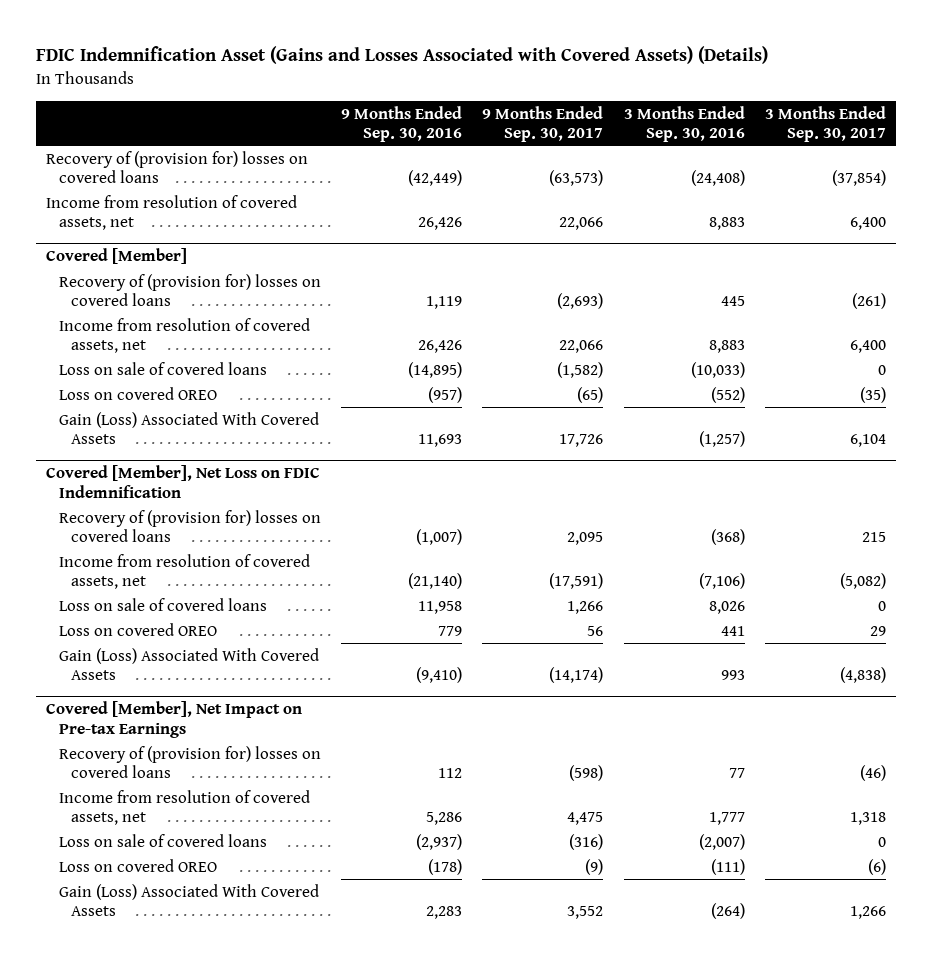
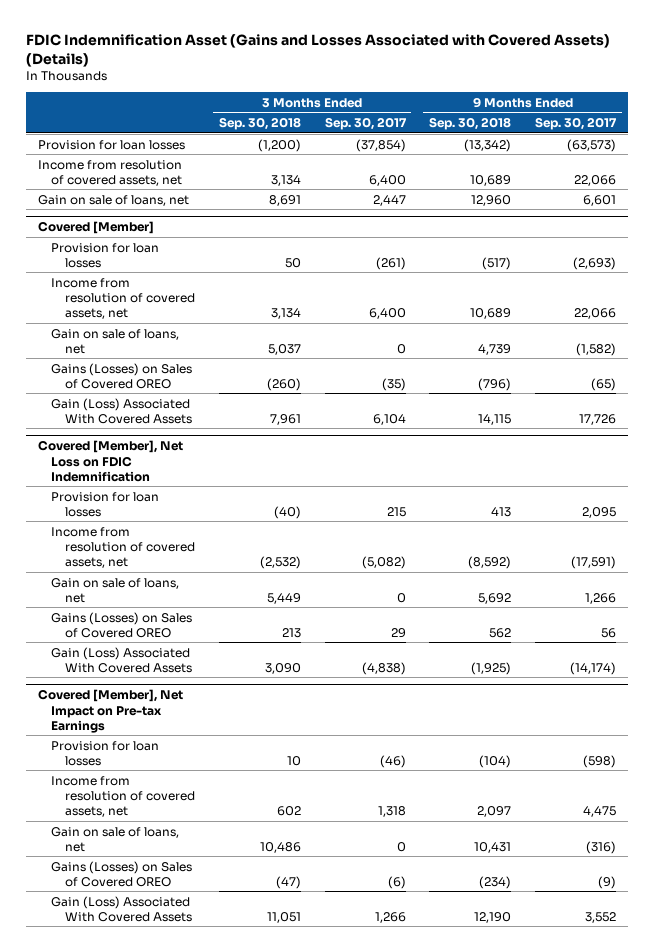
- | 9 Months Ended Sep. 30, 2016 | 9 Months Ended Sep. 30, 2017 | 3 Months Ended Sep. 30, 2016 | 3 Months Ended Sep. 30, 2017
+ | 3 Months Ended Sep. 30, 2018 | 3 Months Ended Sep. 30, 2017 | 9 Months Ended Sep. 30, 2018 | 9 Months Ended Sep. 30, 2017
- Recovery of (provision for) losses on covered loans | (42,449) | (63,573) | (24,408) | (37,854)
+ Provision for loan losses | (1,200) | (37,854) | (13,342) | (63,573)
+ Gain on sale of loans, net | 8,691 | 2,447 | 12,960 | 6,601
@ Covered [Member]
- Recovery of (provision for) losses on covered loans | 1,119 | (2,693) | 445 | (261)
+ Provision for loan losses | 50 | (261) | (517) | (2,693)
- Loss on sale of covered loans | (14,895) | (1,582) | (10,033) | 0
- Loss on covered OREO | (957) | (65) | (552) | (35)
+ Gain on sale of loans, net | 5,037 | 0 | 4,739 | (1,582)
+ Gains (Losses) on Sales of Covered OREO | (260) | (35) | (796) | (65)
@ Covered [Member], Net Loss on FDIC Indemnification
- Recovery of (provision for) losses on covered loans | (1,007) | 2,095 | (368) | 215
+ Provision for loan losses | (40) | 215 | 413 | 2,095
- Loss on sale of covered loans | 11,958 | 1,266 | 8,026 | 0
- Loss on covered OREO | 779 | 56 | 441 | 29
+ Gain on sale of loans, net | 5,449 | 0 | 5,692 | 1,266
+ Gains (Losses) on Sales of Covered OREO | 213 | 29 | 562 | 56
@ Covered [Member], Net Impact on Pre-tax Earnings
- Recovery of (provision for) losses on covered loans | 112 | (598) | 77 | (46)
+ Provision for loan losses | 10 | (46) | (104) | (598)
- Loss on sale of covered loans | (2,937) | (316) | (2,007) | 0
- Loss on covered OREO | (178) | (9) | (111) | (6)
+ Gain on sale of loans, net | 10,486 | 0 | 10,431 | (316)
+ Gains (Losses) on Sales of Covered OREO | (47) | (6) | (234) | (9)

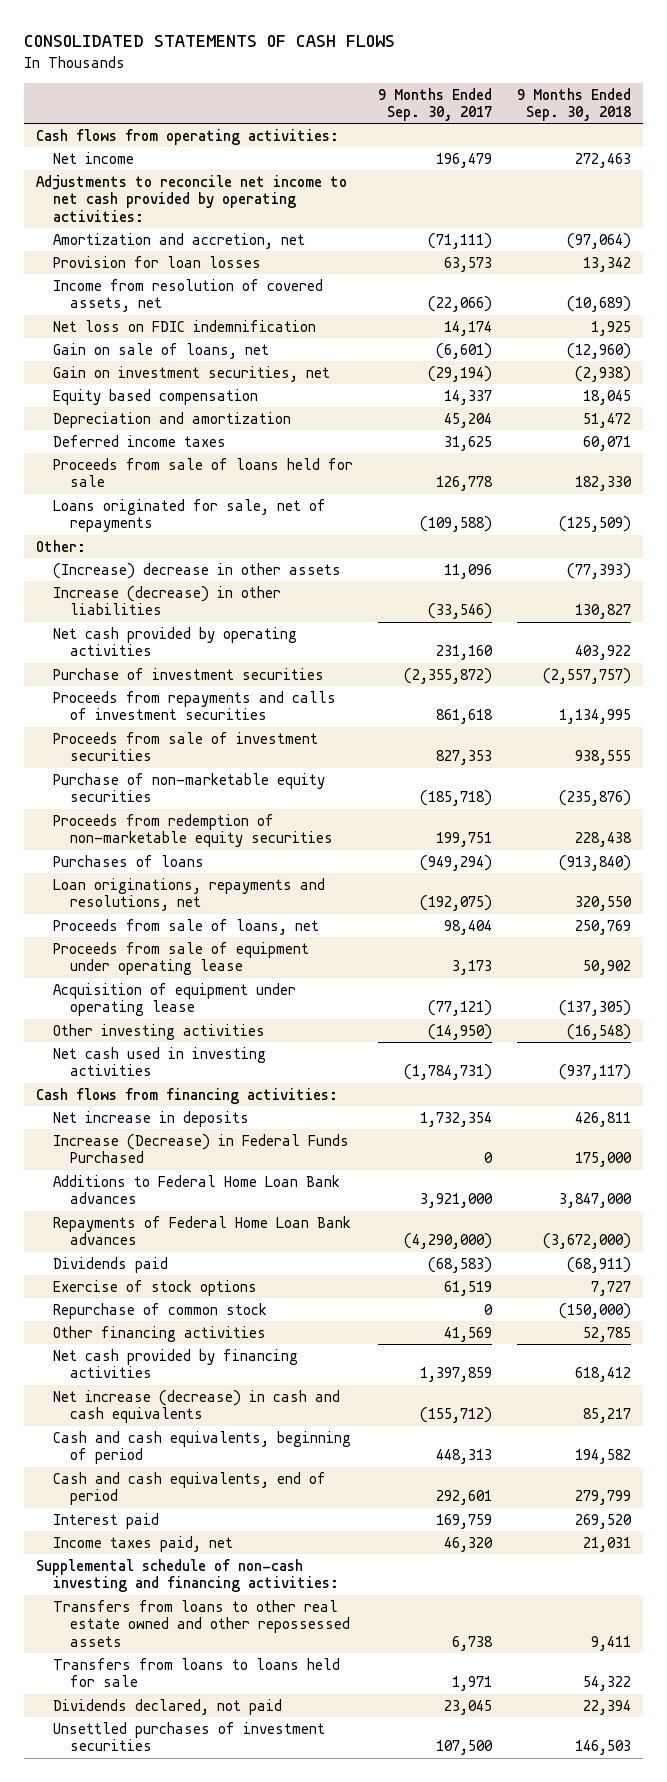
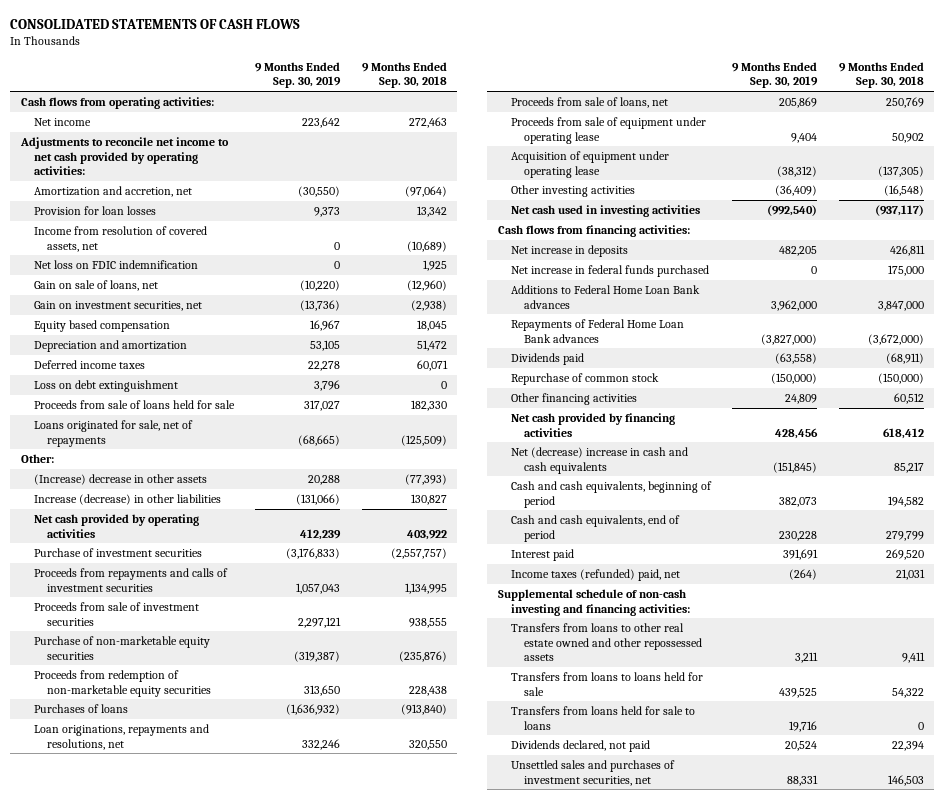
- | 9 Months Ended Sep. 30, 2017 | 9 Months Ended Sep. 30, 2018
+ | 9 Months Ended Sep. 30, 2019 | 9 Months Ended Sep. 30, 2018
+ Loss on debt extinguishment | 3,796 | 0
- Increase (Decrease) in Federal Funds Purchased | 0 | 175,000
+ Net increase in federal funds purchased | 0 | 175,000
- Exercise of stock options | 61,519 | 7,727
- Other financing activities | 41,569 | 52,785
+ Other financing activities | 24,809 | 60,512
- Net increase (decrease) in cash and cash equivalents | (155,712) | 85,217
+ Net (decrease) increase in cash and cash equivalents | (151,845) | 85,217
- Income taxes paid, net | 46,320 | 21,031
+ Income taxes (refunded) paid, net | (264) | 21,031
+ Transfers from loans held for sale to loans | 19,716 | 0
- Unsettled purchases of investment securities | 107,500 | 146,503
+ Unsettled sales and purchases of investment securities, net | 88,331 | 146,503

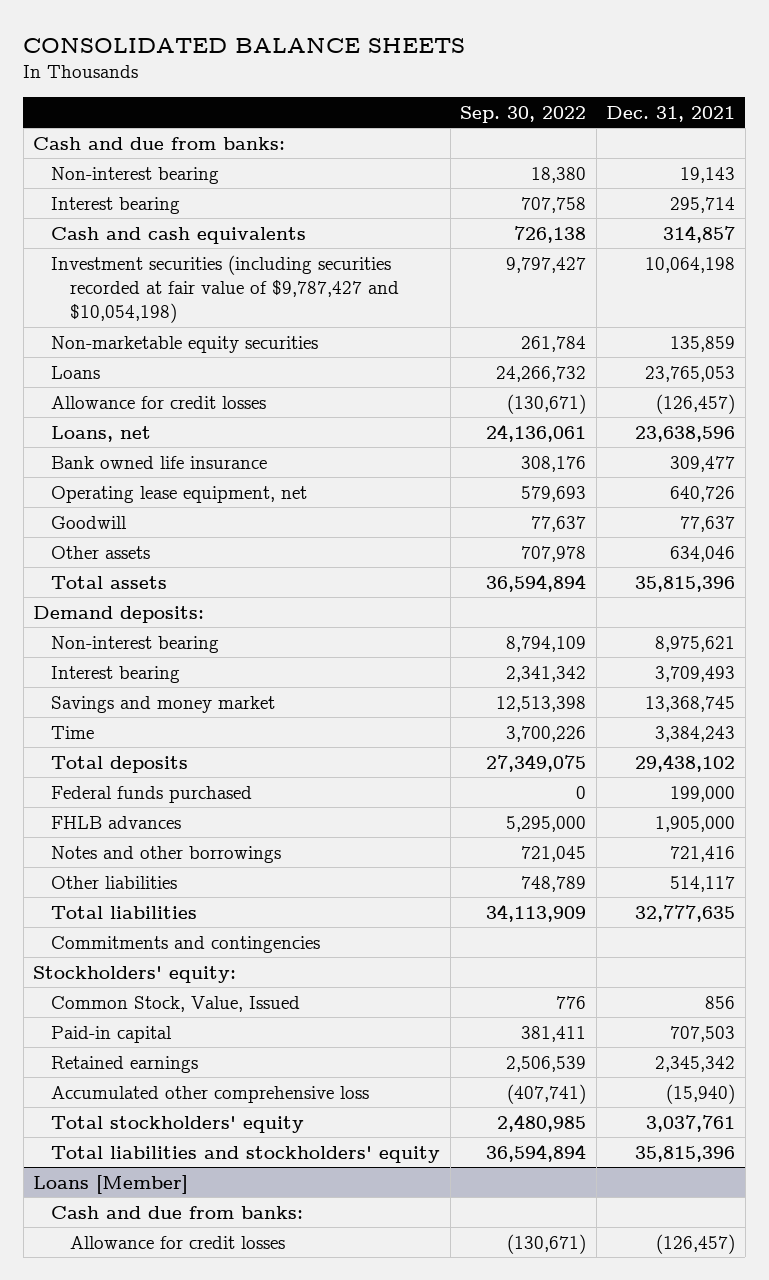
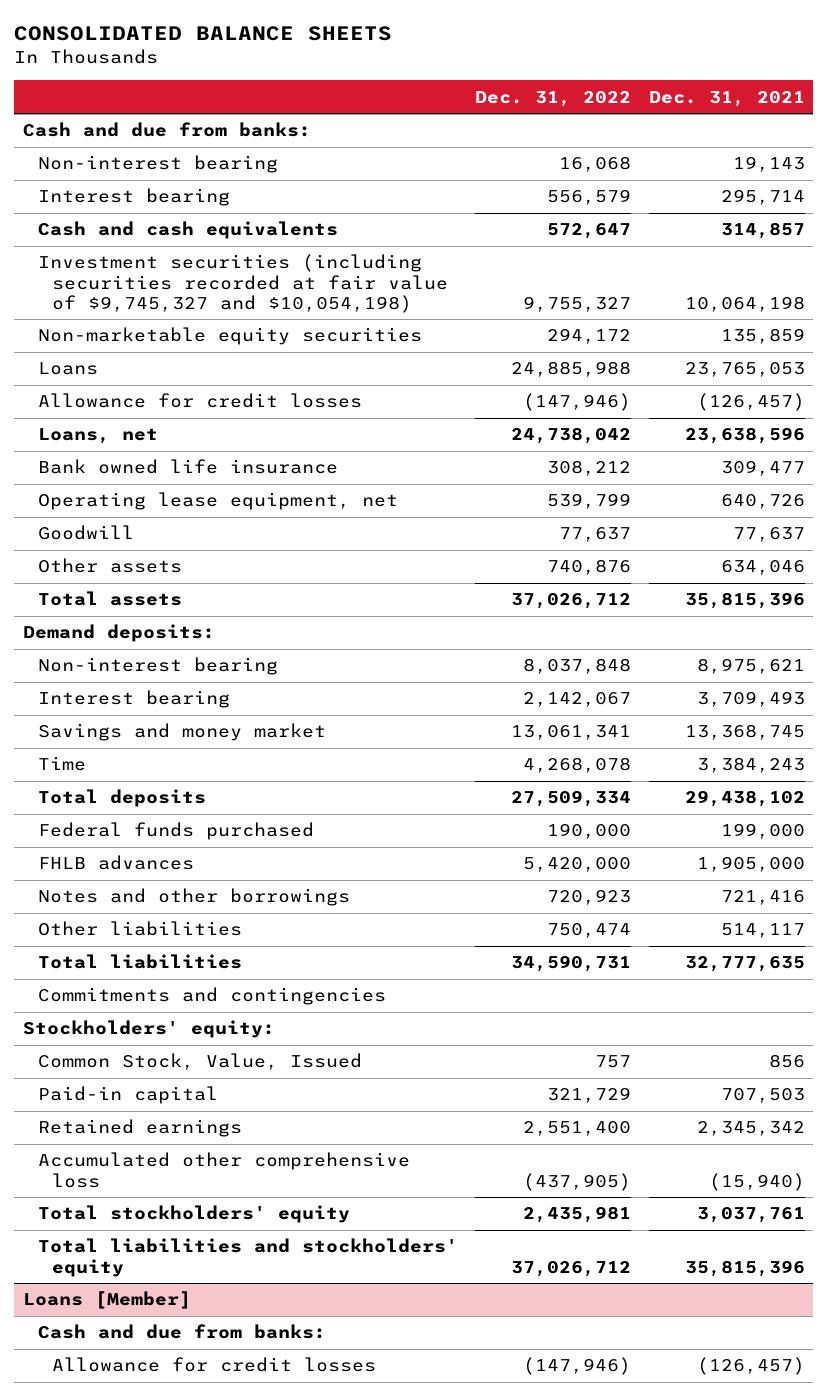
- | Sep. 30, 2022 | Dec. 31, 2021
+ | Dec. 31, 2022 | Dec. 31, 2021
- Investment securities (including securities recorded at fair value of $9,787,427 and $10,054,198) | 9,797,427 | 10,064,198
+ Investment securities (including securities recorded at fair value of $9,745,327 and $10,054,198) | 9,755,327 | 10,064,198

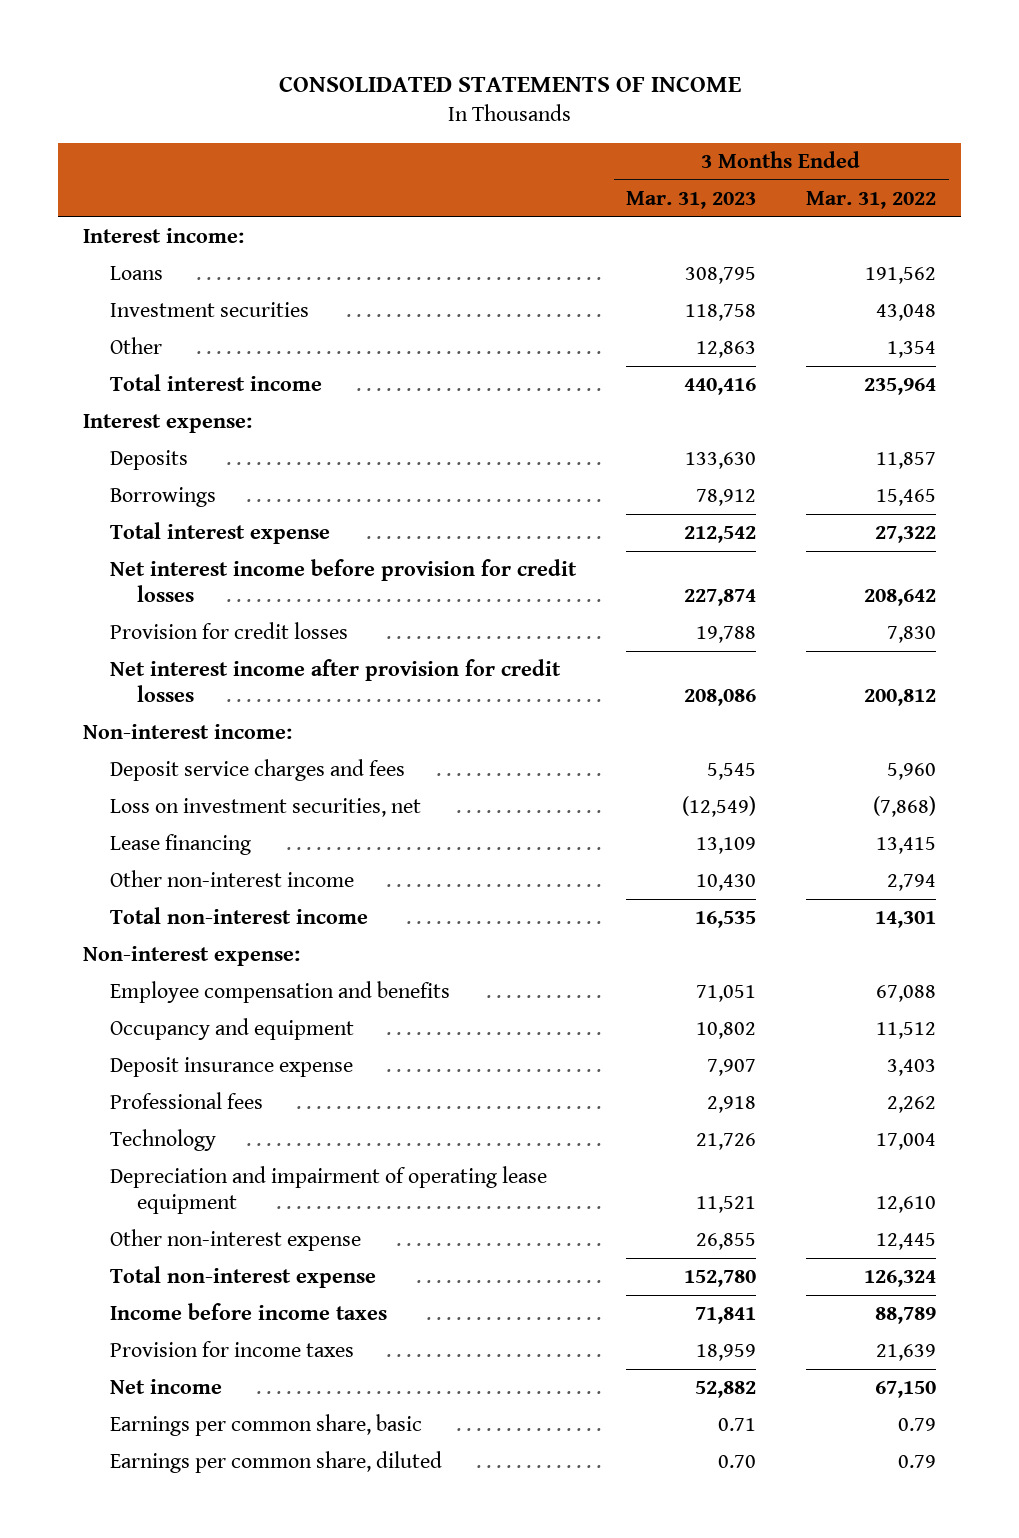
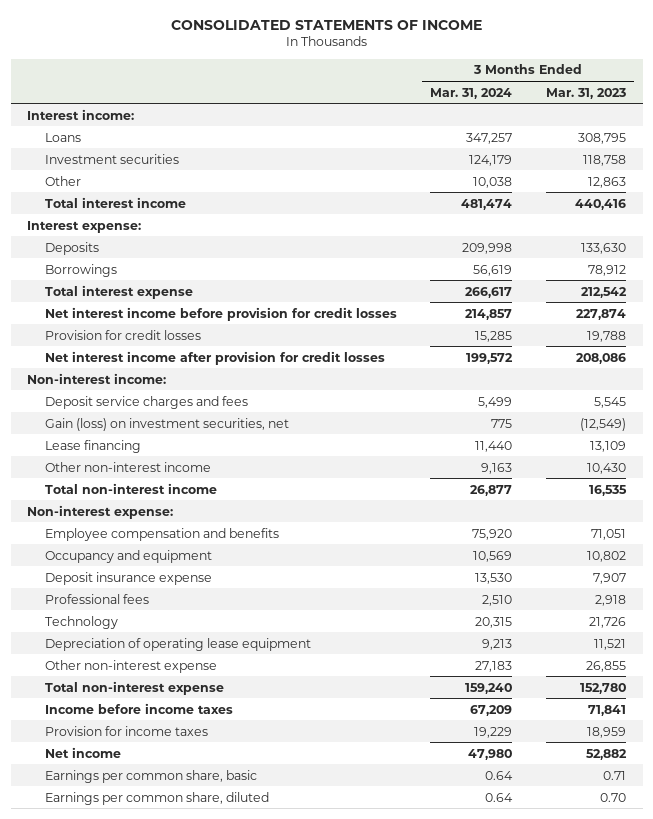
- | 3 Months Ended Mar. 31, 2023 | 3 Months Ended Mar. 31, 2022
+ | 3 Months Ended Mar. 31, 2024 | 3 Months Ended Mar. 31, 2023
- Loss on investment securities, net | (12,549) | (7,868)
+ Gain (loss) on investment securities, net | 775 | (12,549)
- Depreciation and impairment of operating lease equipment | 11,521 | 12,610
+ Depreciation of operating lease equipment | 9,213 | 11,521

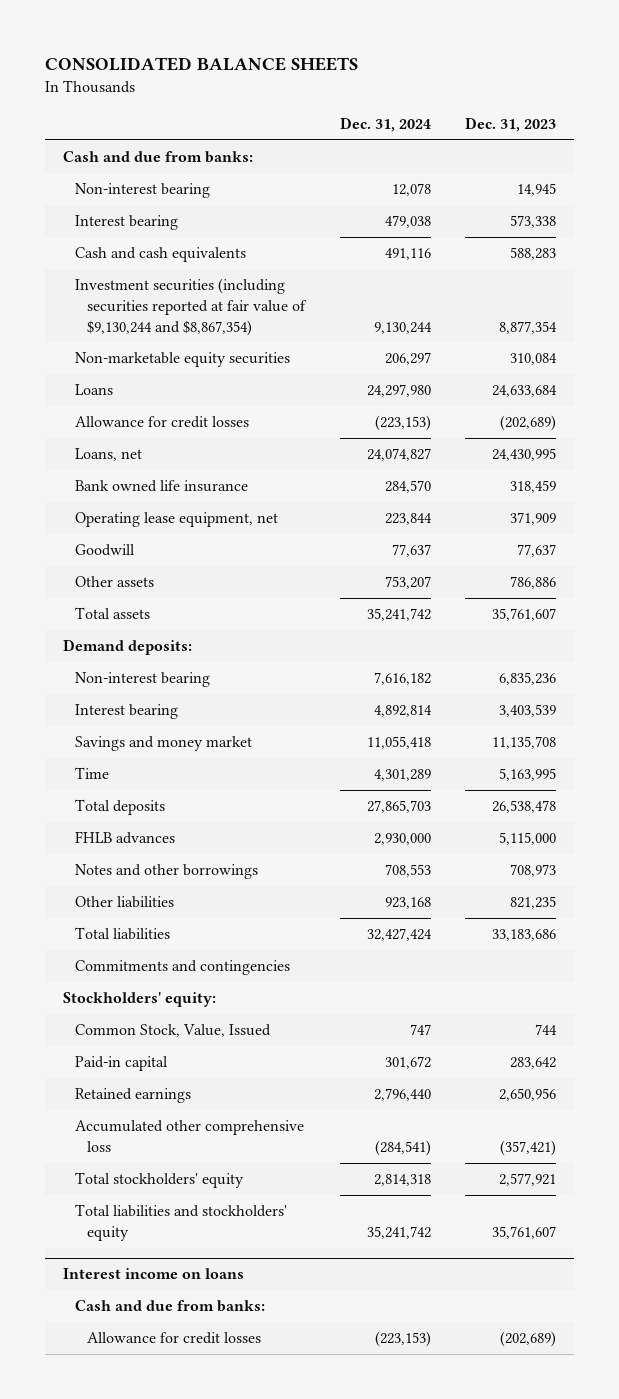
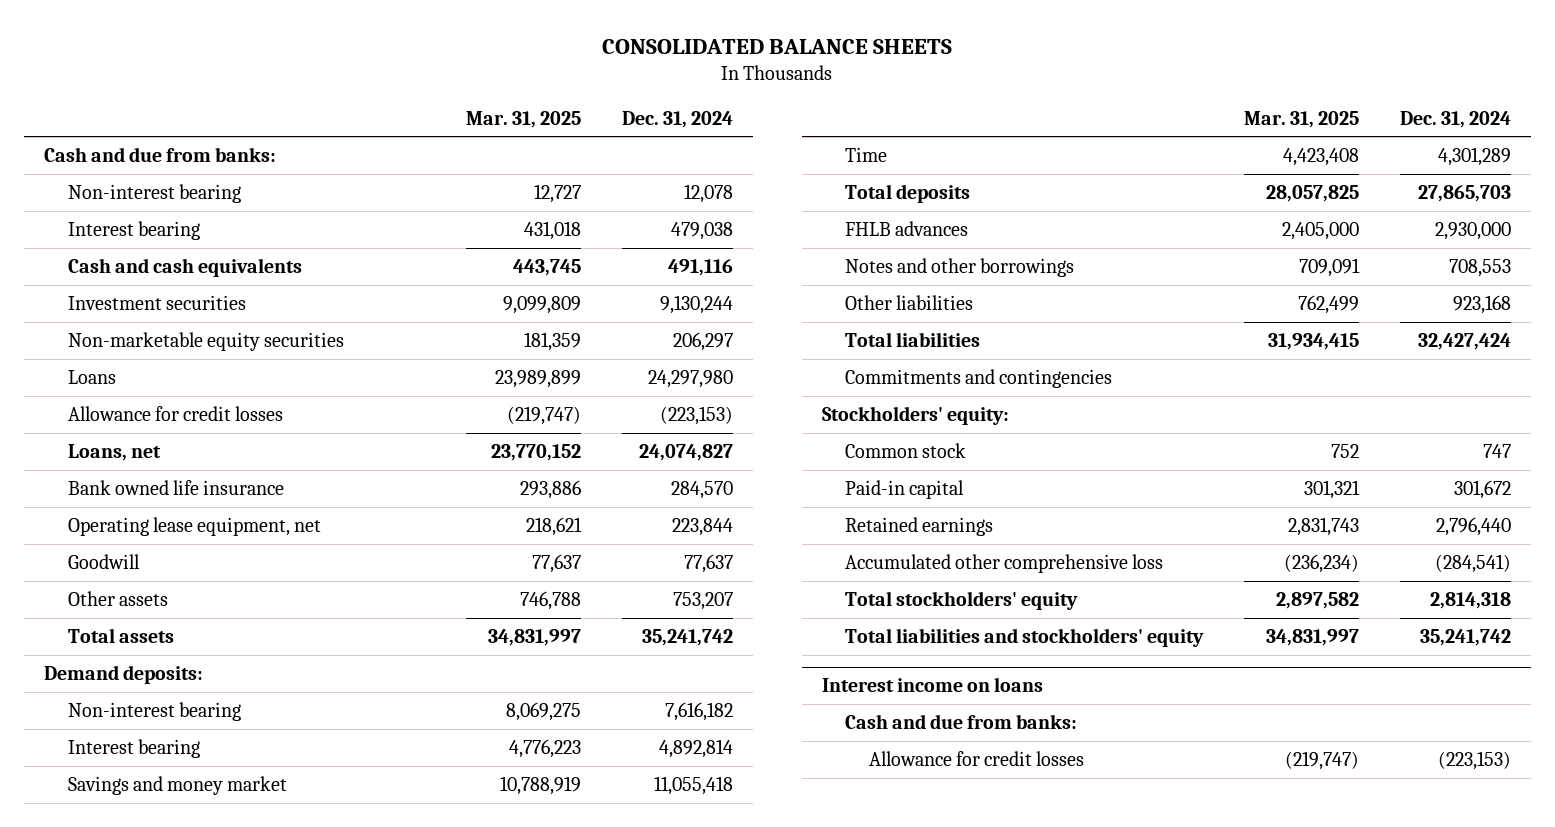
- | Dec. 31, 2024 | Dec. 31, 2023
+ | Mar. 31, 2025 | Dec. 31, 2024
- Investment securities (including securities reported at fair value of $9,130,244 and $8,867,354) | 9,130,244 | 8,877,354
+ Investment securities | 9,099,809 | 9,130,244
- Common Stock, Value, Issued | 747 | 744
+ Common stock | 752 | 747

